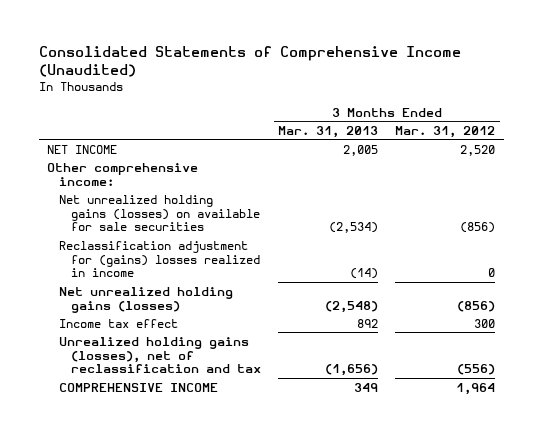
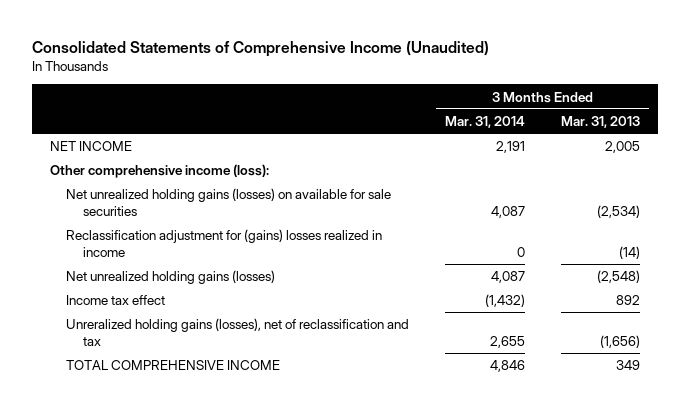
- | 3 Months Ended Mar. 31, 2013 | 3 Months Ended Mar. 31, 2012
+ | 3 Months Ended Mar. 31, 2014 | 3 Months Ended Mar. 31, 2013
- Other comprehensive income:
+ Other comprehensive income (loss):
- Unrealized holding gains (losses), net of reclassification and tax | (1,656) | (556)
- COMPREHENSIVE INCOME | 349 | 1,964
+ Unreralized holding gains (losses), net of reclassification and tax | 2,655 | (1,656)
+ TOTAL COMPREHENSIVE INCOME | 4,846 | 349

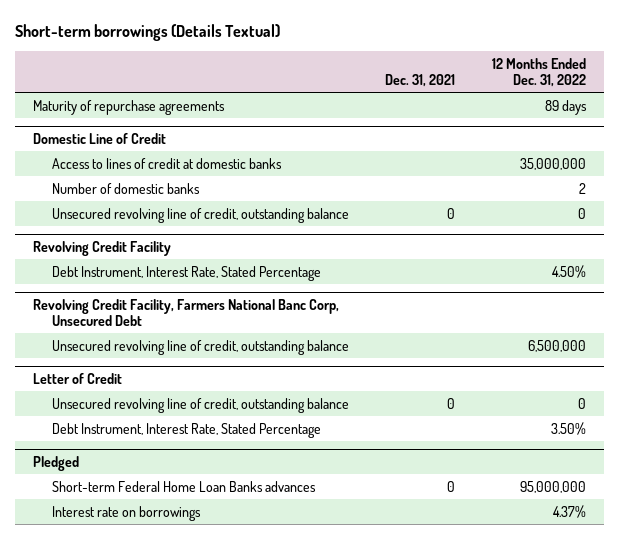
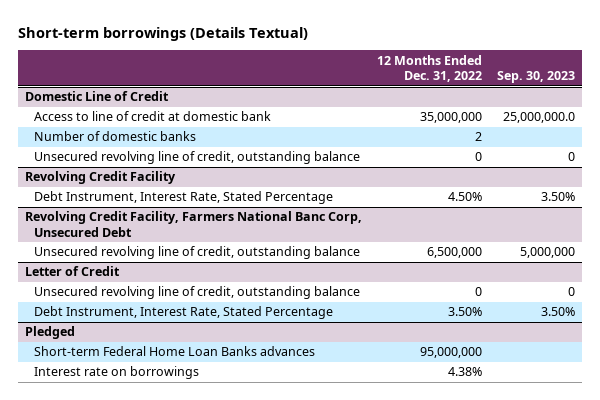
- | Dec. 31, 2021 | 12 Months Ended Dec. 31, 2022
+ | 12 Months Ended Dec. 31, 2022 | Sep. 30, 2023
- Maturity of repurchase agreements | | 89 days
@ Domestic Line of Credit
- Access to lines of credit at domestic banks | | 35,000,000
+ Access to line of credit at domestic bank | 35,000,000 | 25,000,000.0
@ Pledged
- Interest rate on borrowings | | 4.37%
+ Interest rate on borrowings | 4.38% |

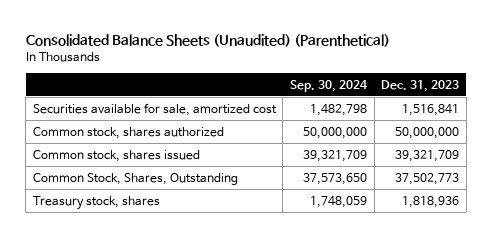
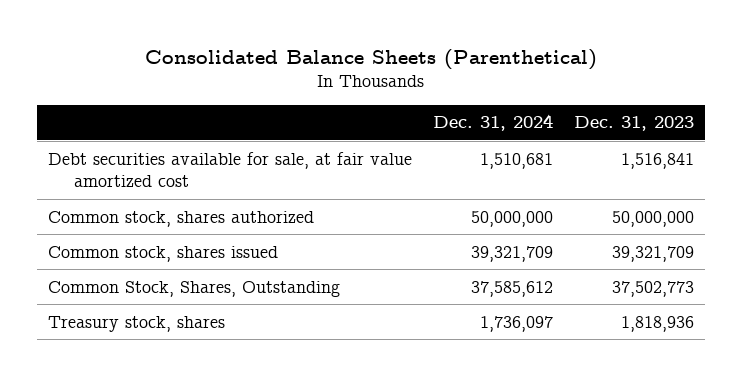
- Consolidated Balance Sheets (Unaudited) (Parenthetical)
+ Consolidated Balance Sheets (Parenthetical)
- | Sep. 30, 2024 | Dec. 31, 2023
+ | Dec. 31, 2024 | Dec. 31, 2023
- Securities available for sale, amortized cost | 1,482,798 | 1,516,841
+ Debt securities available for sale, at fair value amortized cost | 1,510,681 | 1,516,841

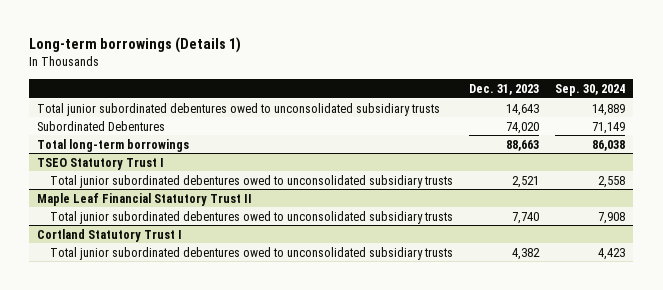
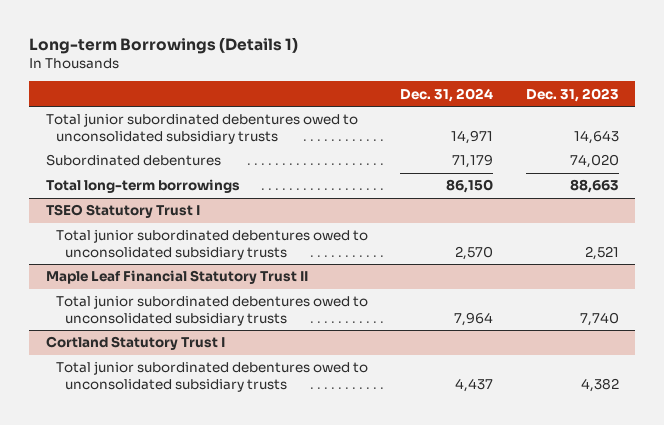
- Long-term borrowings (Details 1)
+ Long-term Borrowings (Details 1)
- | Dec. 31, 2023 | Sep. 30, 2024
+ | Dec. 31, 2024 | Dec. 31, 2023
- Subordinated Debentures | 74,020 | 71,149
+ Subordinated debentures | 71,179 | 74,020

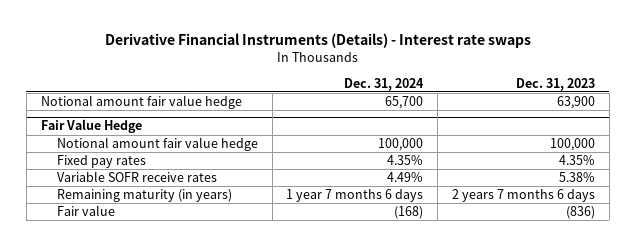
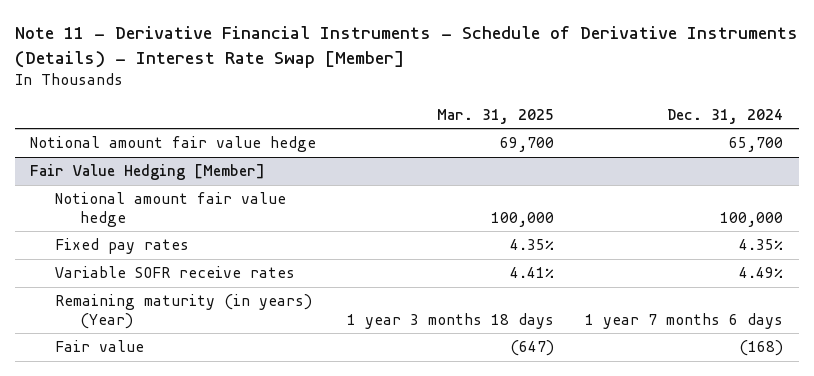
- Derivative Financial Instruments (Details) - Interest rate swaps
+ Note 11 - Derivative Financial Instruments - Schedule of Derivative Instruments (Details) - Interest Rate Swap [Member]
- | Dec. 31, 2024 | Dec. 31, 2023
+ | Mar. 31, 2025 | Dec. 31, 2024
- Fair Value Hedge
+ Fair Value Hedging [Member]
- Remaining maturity (in years) | 1 year 7 months 6 days | 2 years 7 months 6 days
+ Remaining maturity (in years) (Year) | 1 year 3 months 18 days | 1 year 7 months 6 days

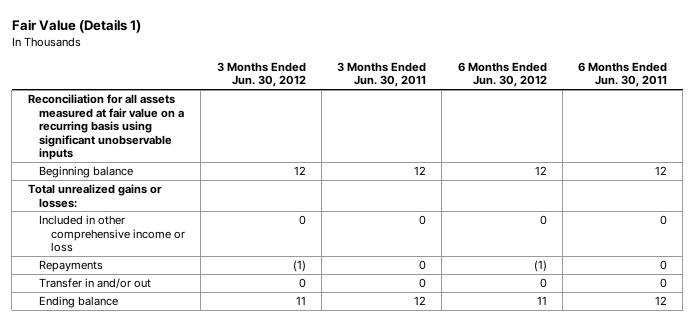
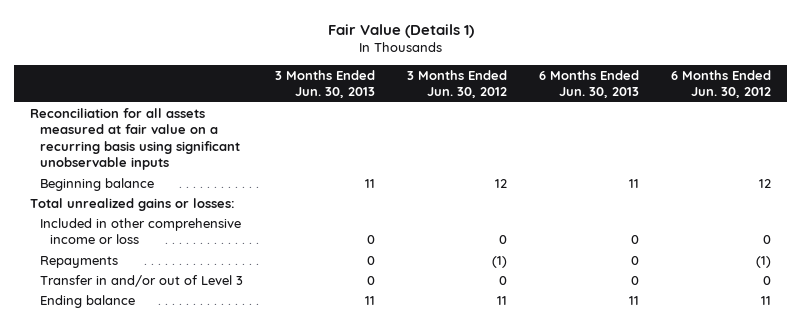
- | 3 Months Ended Jun. 30, 2012 | 3 Months Ended Jun. 30, 2011 | 6 Months Ended Jun. 30, 2012 | 6 Months Ended Jun. 30, 2011
+ | 3 Months Ended Jun. 30, 2013 | 3 Months Ended Jun. 30, 2012 | 6 Months Ended Jun. 30, 2013 | 6 Months Ended Jun. 30, 2012
- Transfer in and/or out | 0 | 0 | 0 | 0
+ Transfer in and/or out of Level 3 | 0 | 0 | 0 | 0

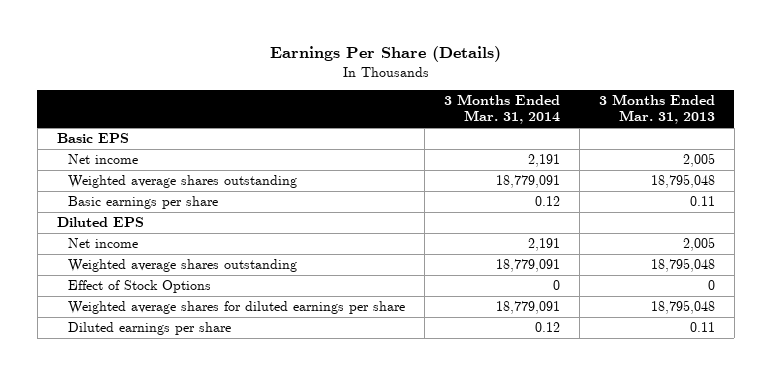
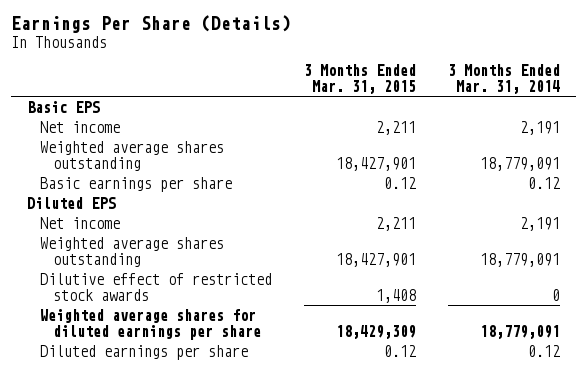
- | 3 Months Ended Mar. 31, 2014 | 3 Months Ended Mar. 31, 2013
+ | 3 Months Ended Mar. 31, 2015 | 3 Months Ended Mar. 31, 2014
- Effect of Stock Options | 0 | 0
+ Dilutive effect of restricted stock awards | 1,408 | 0

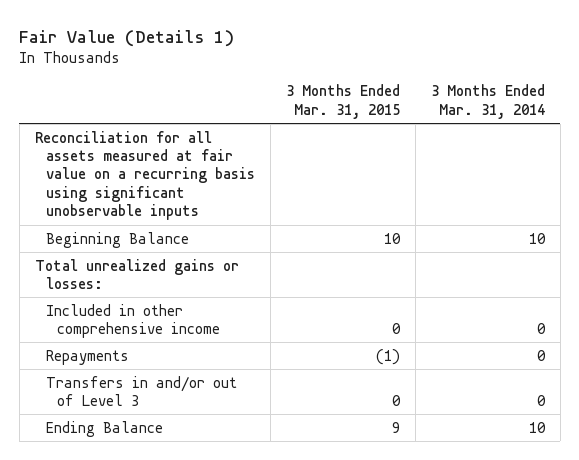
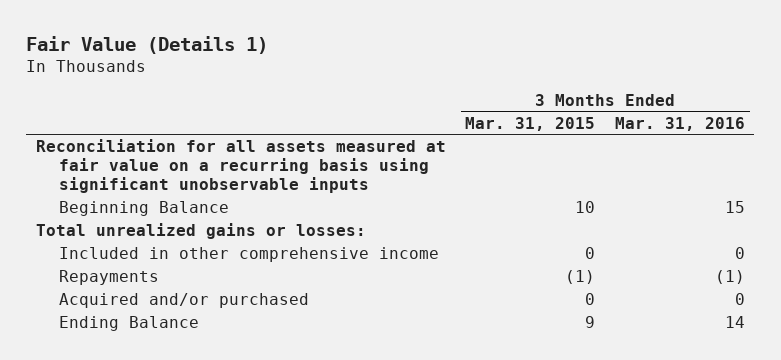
- | 3 Months Ended Mar. 31, 2015 | 3 Months Ended Mar. 31, 2014
+ | 3 Months Ended Mar. 31, 2015 | 3 Months Ended Mar. 31, 2016
- Transfers in and/or out of Level 3 | 0 | 0
+ Acquired and/or purchased | 0 | 0

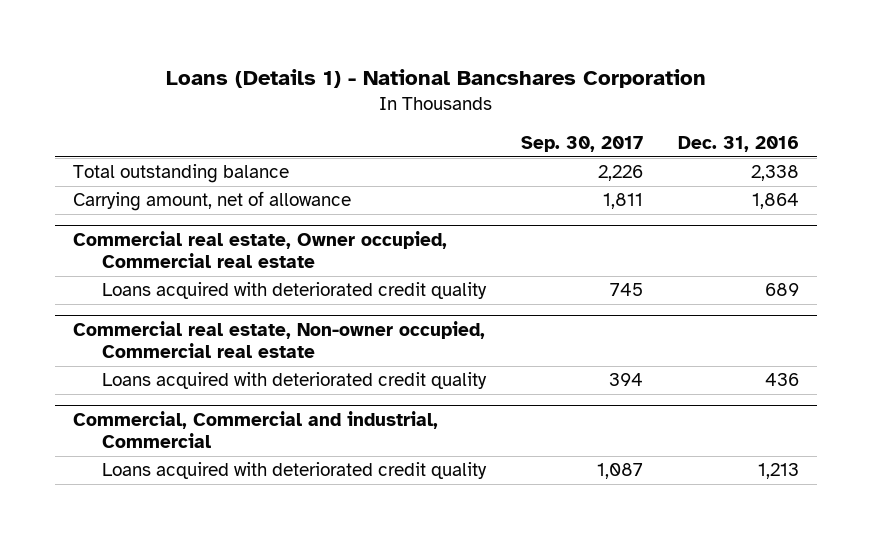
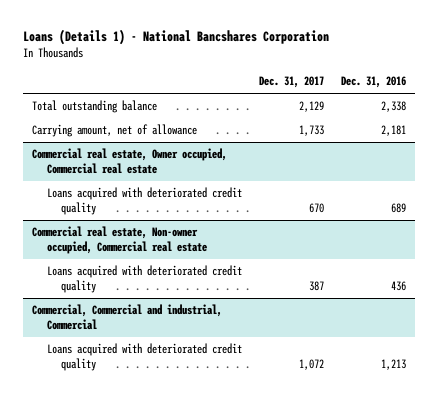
- | Sep. 30, 2017 | Dec. 31, 2016
+ | Dec. 31, 2017 | Dec. 31, 2016
- Carrying amount, net of allowance | 1,811 | 1,864
+ Carrying amount, net of allowance | 1,733 | 2,181

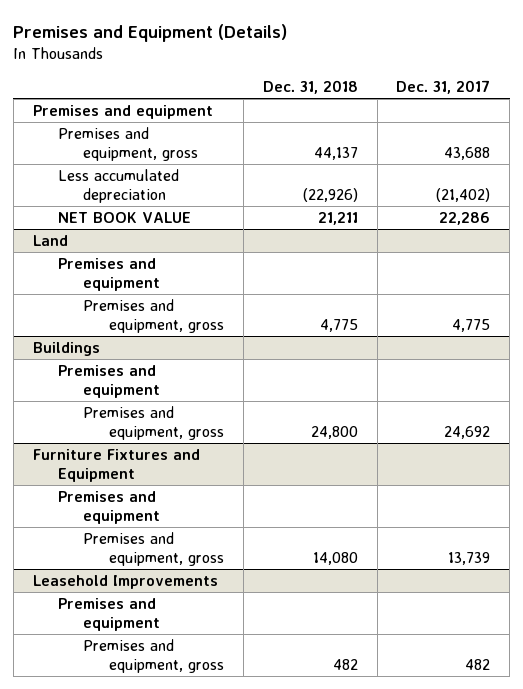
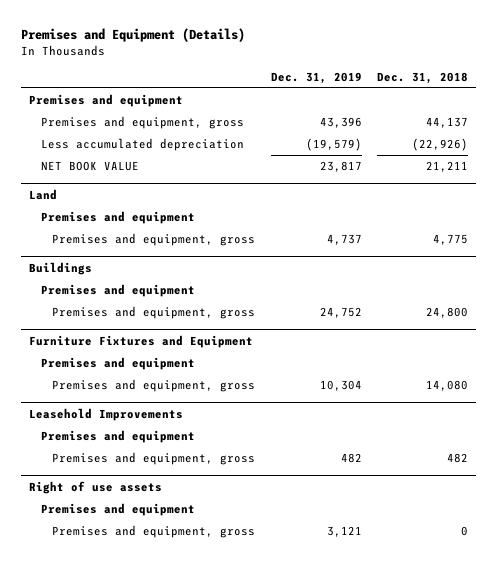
- | Dec. 31, 2018 | Dec. 31, 2017
+ | Dec. 31, 2019 | Dec. 31, 2018
+ Right of use assets
+ Premises and equipment
+ Premises and equipment, gross | 3,121 | 0

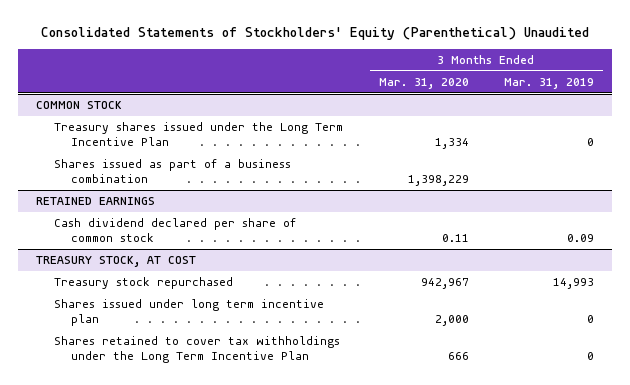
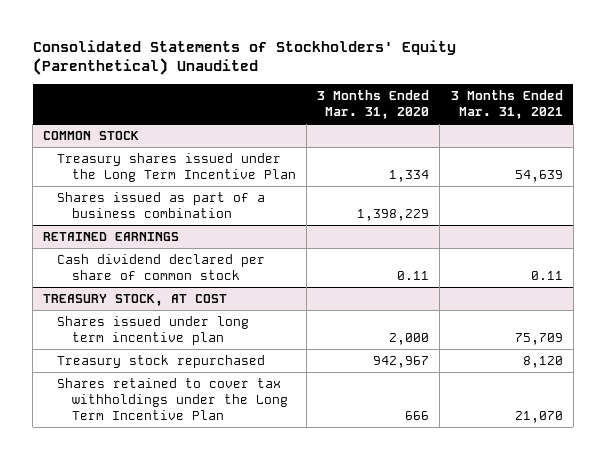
- | 3 Months Ended Mar. 31, 2020 | 3 Months Ended Mar. 31, 2019
+ | 3 Months Ended Mar. 31, 2020 | 3 Months Ended Mar. 31, 2021
@ TREASURY STOCK, AT COST
moved down: Treasury stock repurchased | 942,967 | 8,120

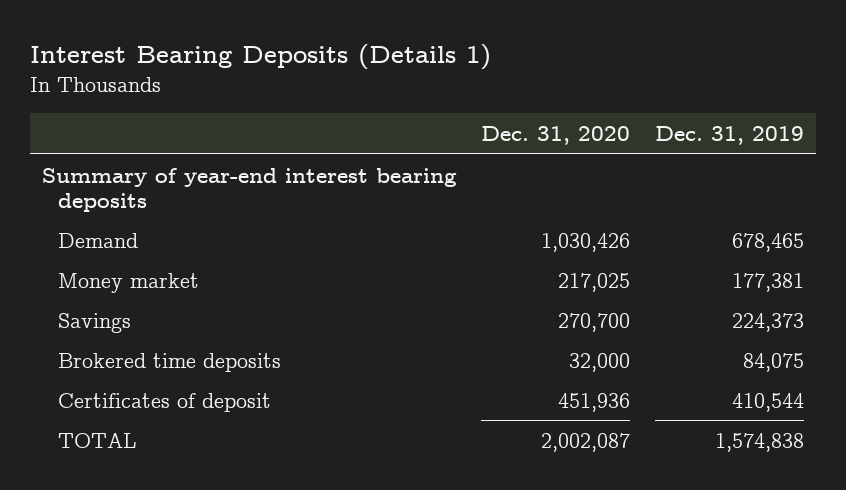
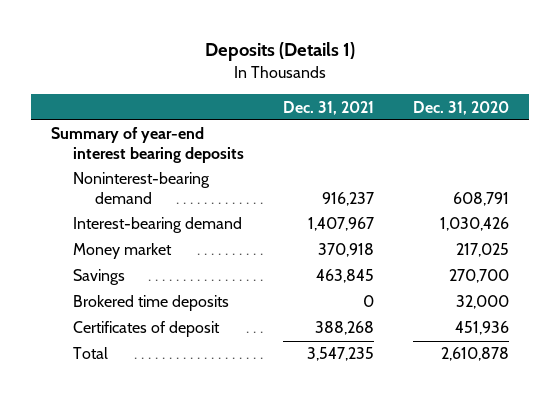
- Interest Bearing Deposits (Details 1)
+ Deposits (Details 1)
- | Dec. 31, 2020 | Dec. 31, 2019
+ | Dec. 31, 2021 | Dec. 31, 2020
- Demand | 1,030,426 | 678,465
+ Noninterest-bearing demand | 916,237 | 608,791
+ Interest-bearing demand | 1,407,967 | 1,030,426
- TOTAL | 2,002,087 | 1,574,838
+ Total | 3,547,235 | 2,610,878

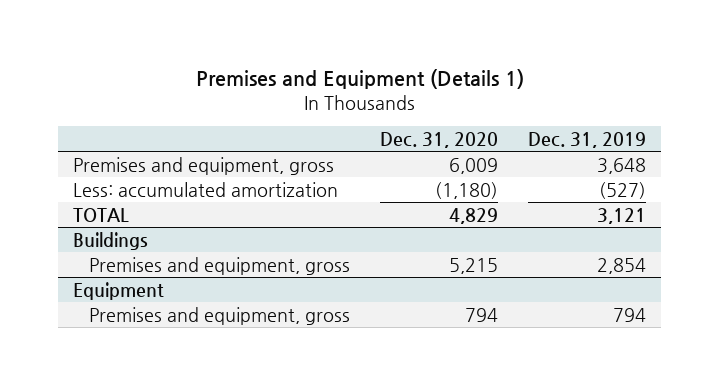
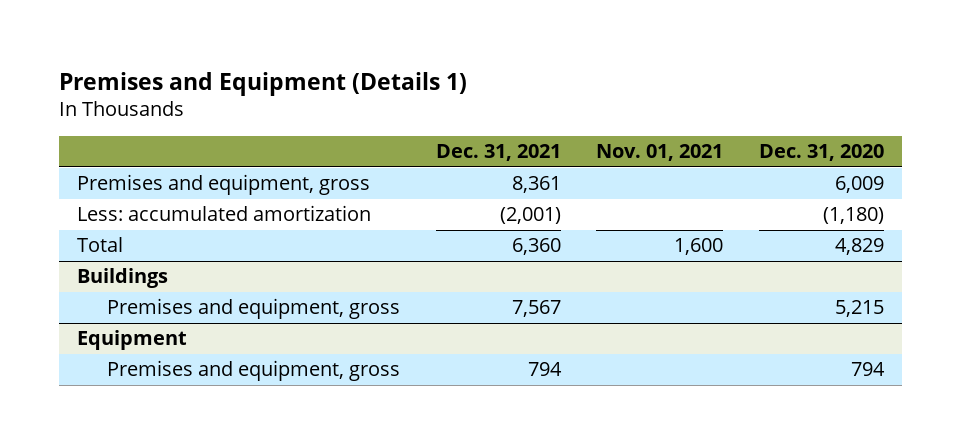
- | Dec. 31, 2020 | Dec. 31, 2019
+ | Dec. 31, 2021 | Nov. 01, 2021 | Dec. 31, 2020
- TOTAL | 4,829 | 3,121
+ Total | 6,360 | 1,600 | 4,829

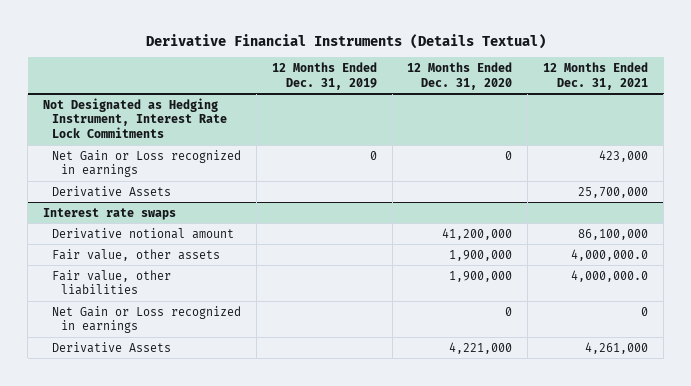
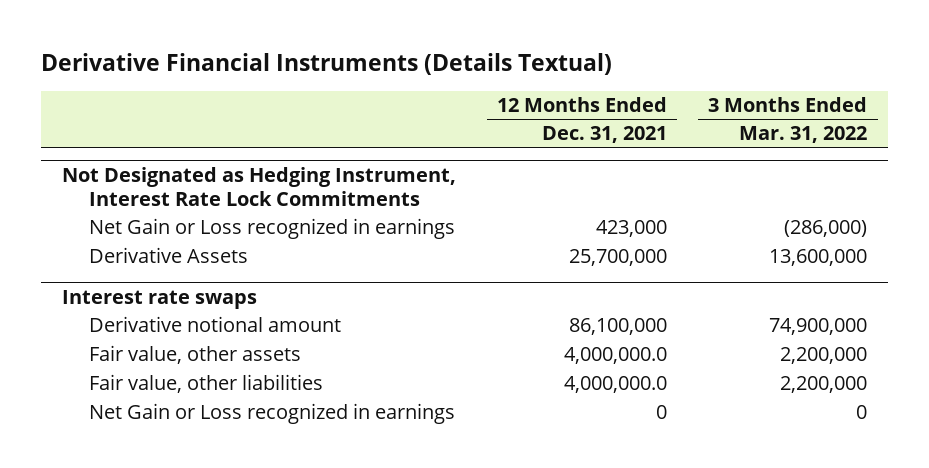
- | 12 Months Ended Dec. 31, 2019 | 12 Months Ended Dec. 31, 2020 | 12 Months Ended Dec. 31, 2021
+ | 12 Months Ended Dec. 31, 2021 | 3 Months Ended Mar. 31, 2022
@ Interest rate swaps
- Derivative Assets | | 4,221,000 | 4,261,000

